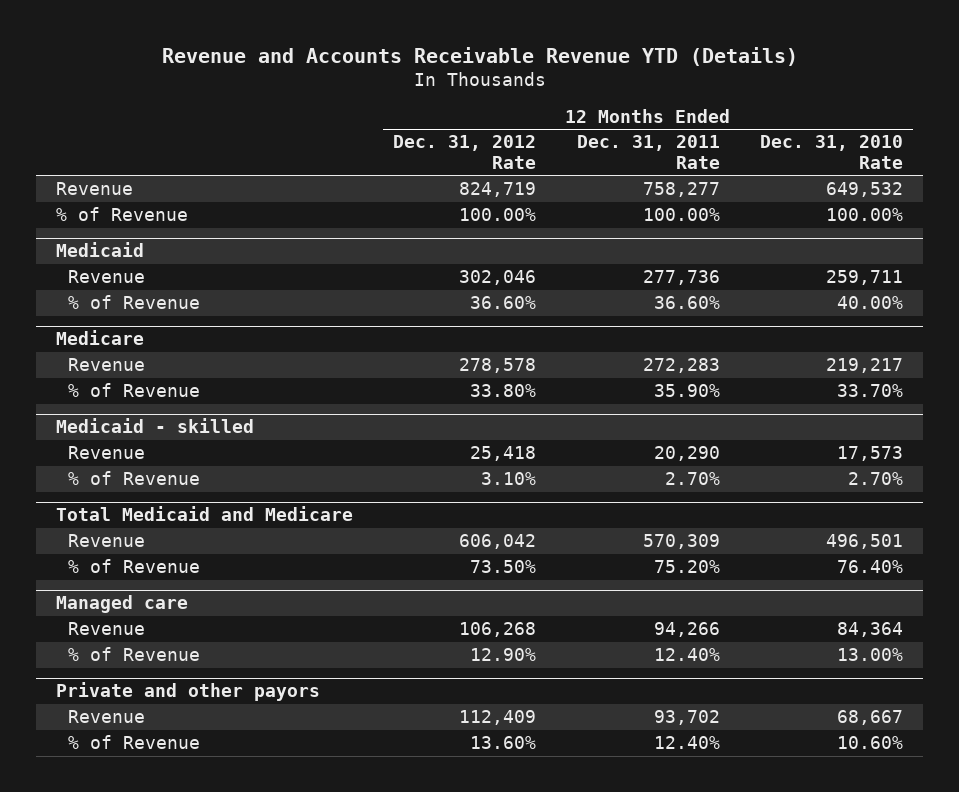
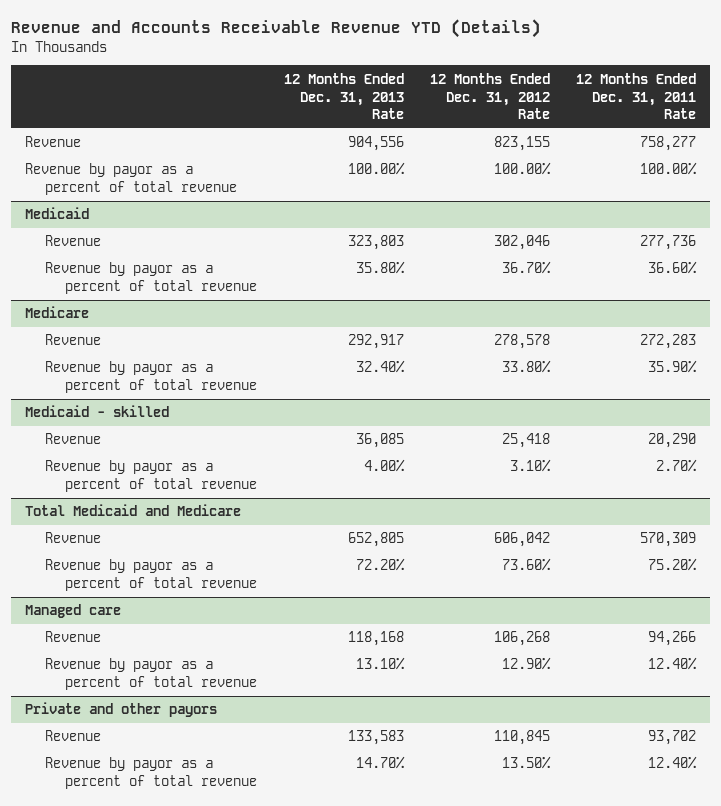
- | 12 Months Ended Dec. 31, 2012 Rate | 12 Months Ended Dec. 31, 2011 Rate | 12 Months Ended Dec. 31, 2010 Rate
+ | 12 Months Ended Dec. 31, 2013 Rate | 12 Months Ended Dec. 31, 2012 Rate | 12 Months Ended Dec. 31, 2011 Rate
- Revenue | 824,719 | 758,277 | 649,532
- % of Revenue | 100.00% | 100.00% | 100.00%
+ Revenue | 904,556 | 823,155 | 758,277
+ Revenue by payor as a percent of total revenue | 100.00% | 100.00% | 100.00%
@ Medicaid
- % of Revenue | 36.60% | 36.60% | 40.00%
+ Revenue by payor as a percent of total revenue | 35.80% | 36.70% | 36.60%
@ Medicare
- % of Revenue | 33.80% | 35.90% | 33.70%
+ Revenue by payor as a percent of total revenue | 32.40% | 33.80% | 35.90%
@ Medicaid - skilled
- % of Revenue | 3.10% | 2.70% | 2.70%
+ Revenue by payor as a percent of total revenue | 4.00% | 3.10% | 2.70%
@ Total Medicaid and Medicare
- % of Revenue | 73.50% | 75.20% | 76.40%
+ Revenue by payor as a percent of total revenue | 72.20% | 73.60% | 75.20%
@ Managed care
- % of Revenue | 12.90% | 12.40% | 13.00%
+ Revenue by payor as a percent of total revenue | 13.10% | 12.90% | 12.40%
@ Private and other payors
- Revenue | 112,409 | 93,702 | 68,667
- % of Revenue | 13.60% | 12.40% | 10.60%
+ Revenue | 133,583 | 110,845 | 93,702
+ Revenue by payor as a percent of total revenue | 14.70% | 13.50% | 12.40%

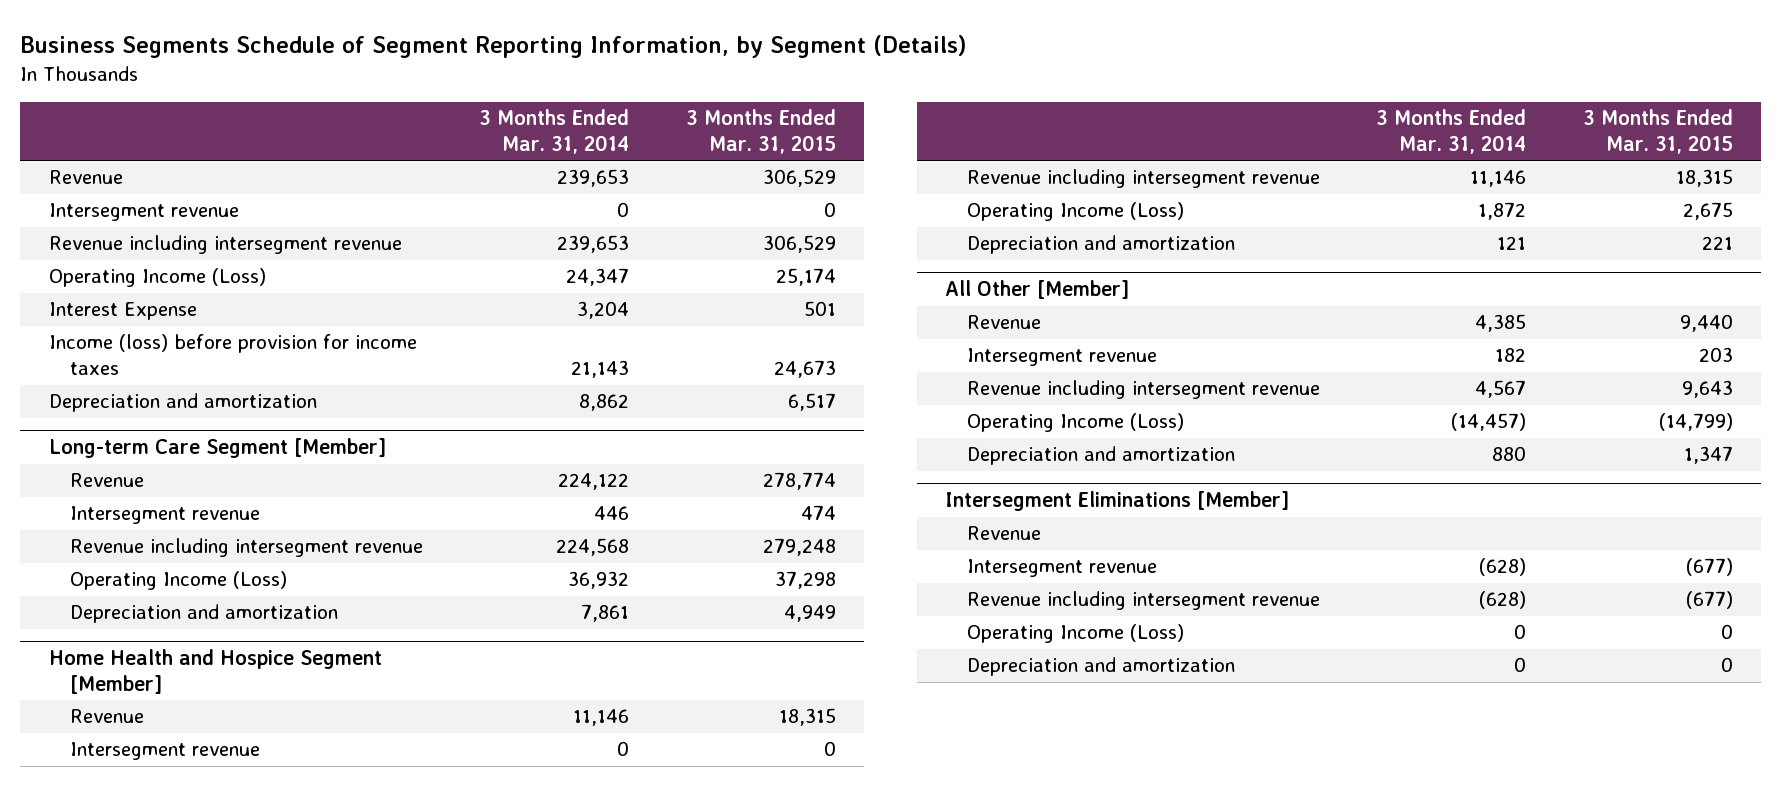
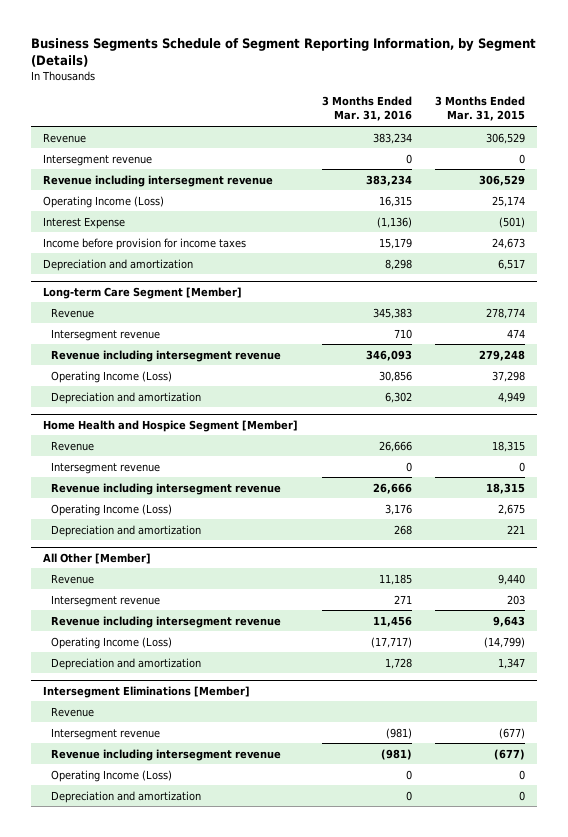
- | 3 Months Ended Mar. 31, 2014 | 3 Months Ended Mar. 31, 2015
+ | 3 Months Ended Mar. 31, 2016 | 3 Months Ended Mar. 31, 2015
- Interest Expense | 3,204 | 501
- Income (loss) before provision for income taxes | 21,143 | 24,673
+ Interest Expense | (1,136) | (501)
+ Income before provision for income taxes | 15,179 | 24,673

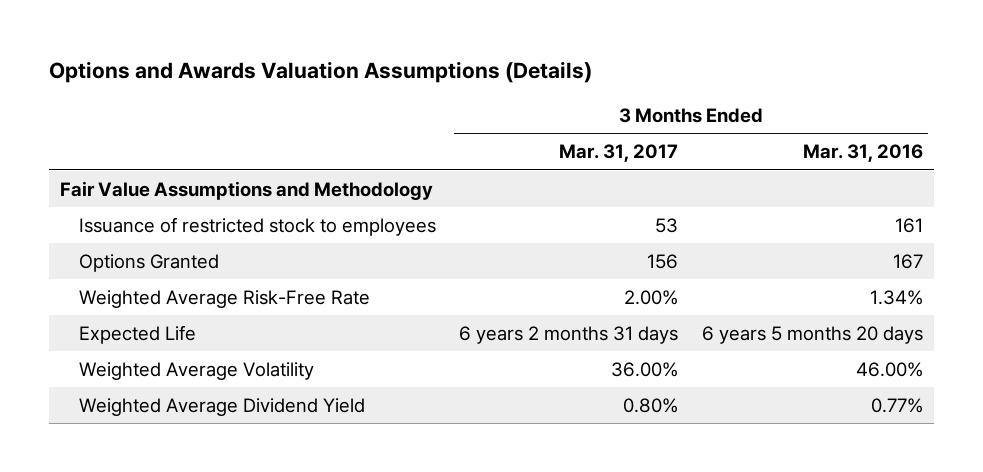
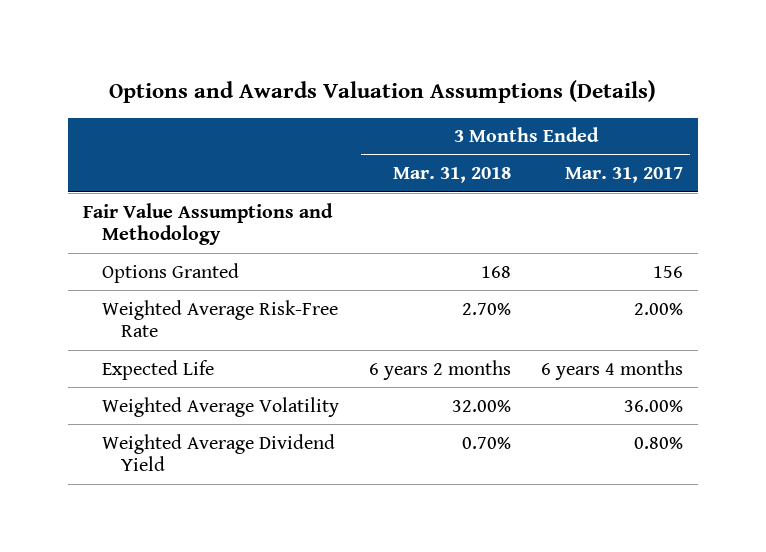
- | 3 Months Ended Mar. 31, 2017 | 3 Months Ended Mar. 31, 2016
+ | 3 Months Ended Mar. 31, 2018 | 3 Months Ended Mar. 31, 2017
- Issuance of restricted stock to employees | 53 | 161
- Expected Life | 6 years 2 months 31 days | 6 years 5 months 20 days
+ Expected Life | 6 years 2 months | 6 years 4 months

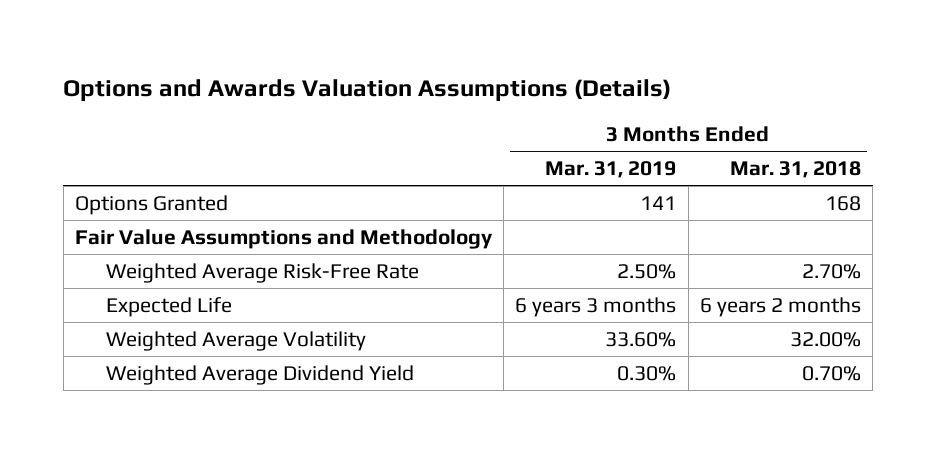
- | 3 Months Ended Mar. 31, 2018 | 3 Months Ended Mar. 31, 2017
+ | 3 Months Ended Mar. 31, 2019 | 3 Months Ended Mar. 31, 2018
moved down: Fair Value Assumptions and Methodology

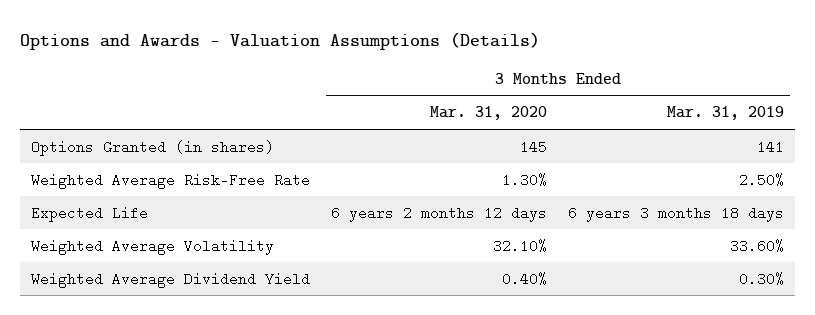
- Options and Awards Valuation Assumptions (Details)
+ Options and Awards - Valuation Assumptions (Details)
- | 3 Months Ended Mar. 31, 2019 | 3 Months Ended Mar. 31, 2018
+ | 3 Months Ended Mar. 31, 2020 | 3 Months Ended Mar. 31, 2019
- Options Granted | 141 | 168
- Fair Value Assumptions and Methodology
+ Options Granted (in shares) | 145 | 141
- Expected Life | 6 years 3 months | 6 years 2 months
+ Expected Life | 6 years 2 months 12 days | 6 years 3 months 18 days

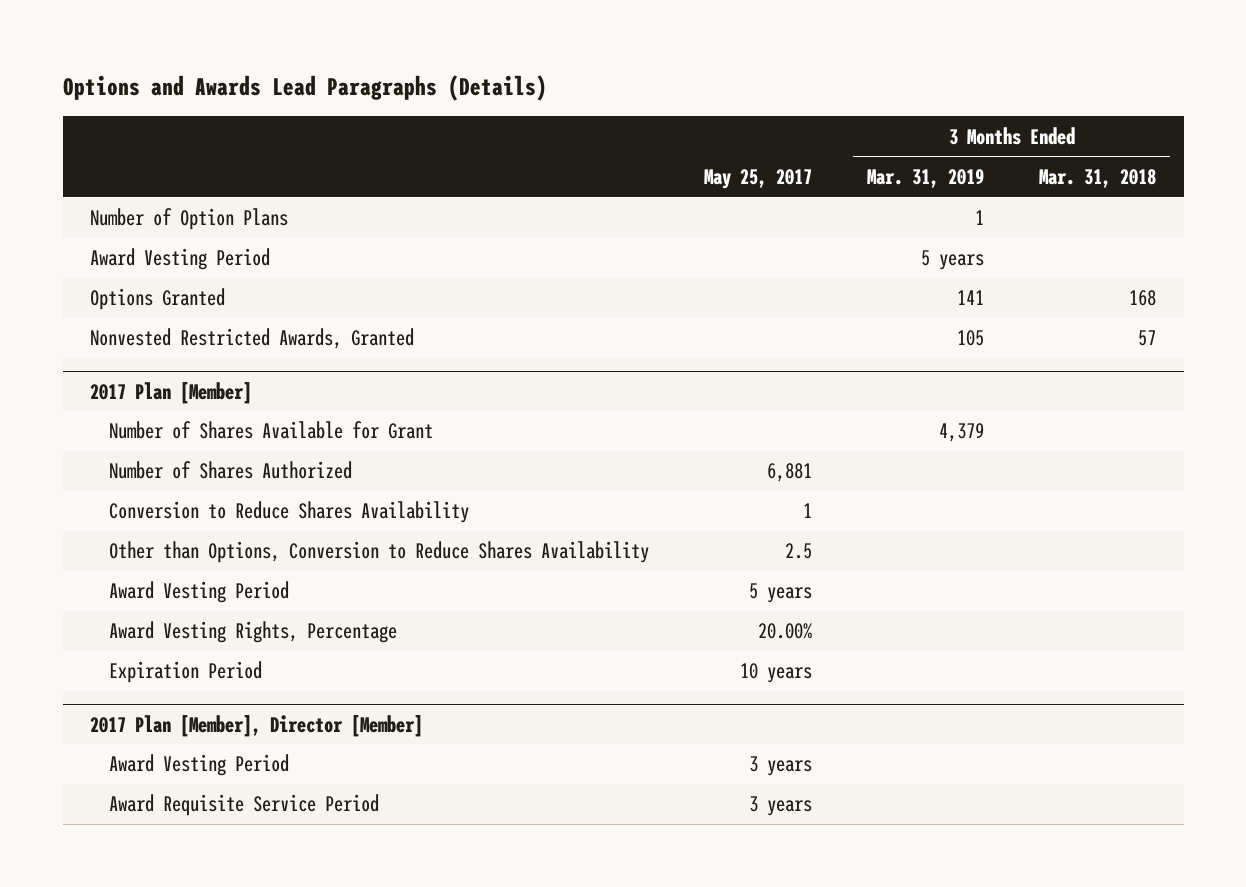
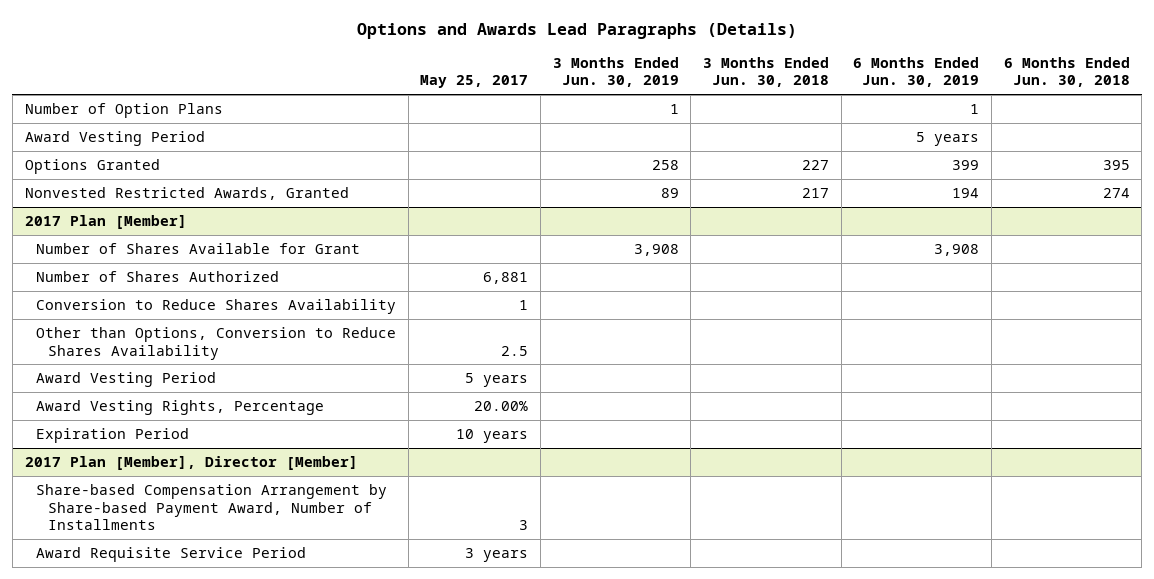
- | May 25, 2017 | 3 Months Ended Mar. 31, 2019 | 3 Months Ended Mar. 31, 2018
+ | May 25, 2017 | 3 Months Ended Jun. 30, 2019 | 3 Months Ended Jun. 30, 2018 | 6 Months Ended Jun. 30, 2019 | 6 Months Ended Jun. 30, 2018
@ 2017 Plan [Member], Director [Member]
- Award Vesting Period | 3 years | |
+ Share-based Compensation Arrangement by Share-based Payment Award, Number of Installments | 3 | | | |

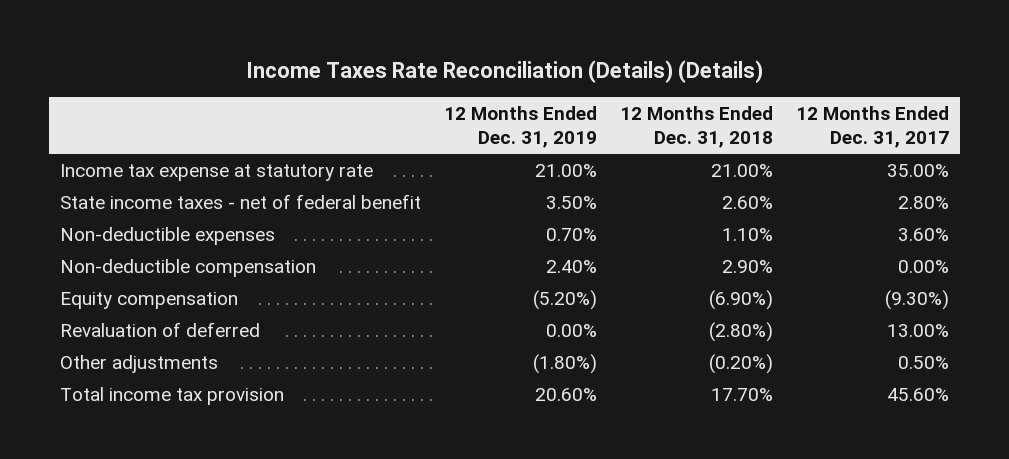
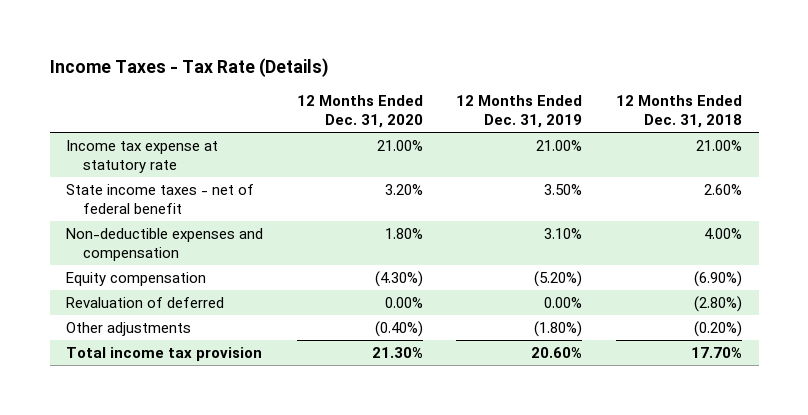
- Income Taxes Rate Reconciliation (Details) (Details)
+ Income Taxes - Tax Rate (Details)
- | 12 Months Ended Dec. 31, 2019 | 12 Months Ended Dec. 31, 2018 | 12 Months Ended Dec. 31, 2017
+ | 12 Months Ended Dec. 31, 2020 | 12 Months Ended Dec. 31, 2019 | 12 Months Ended Dec. 31, 2018
- Non-deductible expenses | 0.70% | 1.10% | 3.60%
- Non-deductible compensation | 2.40% | 2.90% | 0.00%
+ Non-deductible expenses and compensation | 1.80% | 3.10% | 4.00%

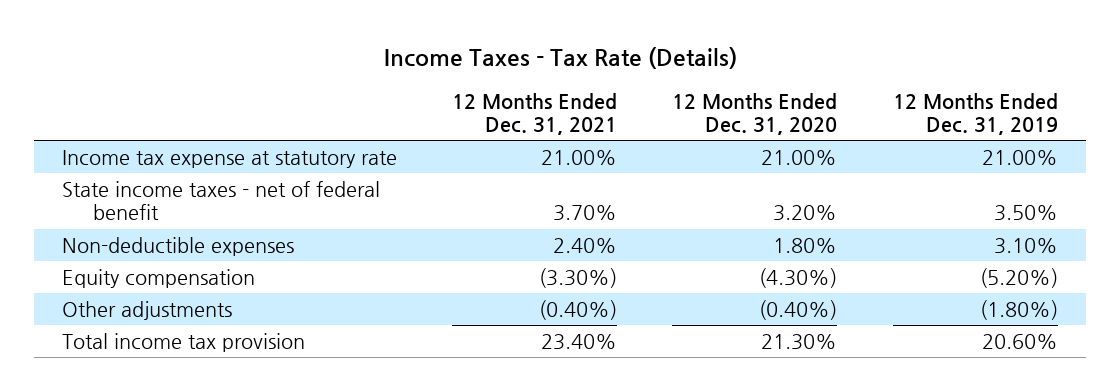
- | 12 Months Ended Dec. 31, 2020 | 12 Months Ended Dec. 31, 2019 | 12 Months Ended Dec. 31, 2018
+ | 12 Months Ended Dec. 31, 2021 | 12 Months Ended Dec. 31, 2020 | 12 Months Ended Dec. 31, 2019
- Non-deductible expenses and compensation | 1.80% | 3.10% | 4.00%
+ Non-deductible expenses | 2.40% | 1.80% | 3.10%
- Revaluation of deferred | 0.00% | 0.00% | (2.80%)

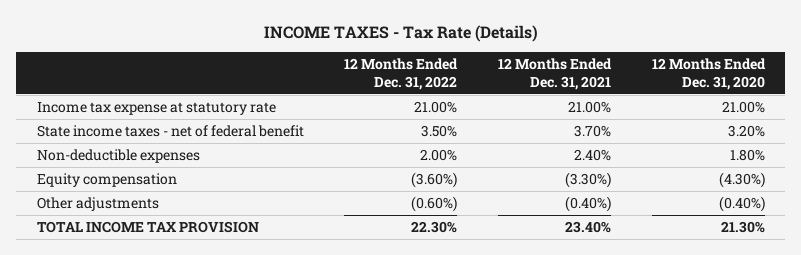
- Income Taxes - Tax Rate (Details)
+ INCOME TAXES - Tax Rate (Details)
- | 12 Months Ended Dec. 31, 2021 | 12 Months Ended Dec. 31, 2020 | 12 Months Ended Dec. 31, 2019
+ | 12 Months Ended Dec. 31, 2022 | 12 Months Ended Dec. 31, 2021 | 12 Months Ended Dec. 31, 2020
- Total income tax provision | 23.40% | 21.30% | 20.60%
+ TOTAL INCOME TAX PROVISION | 22.30% | 23.40% | 21.30%

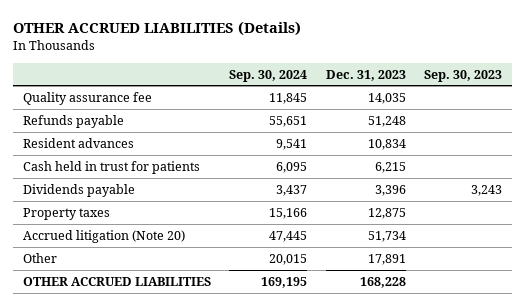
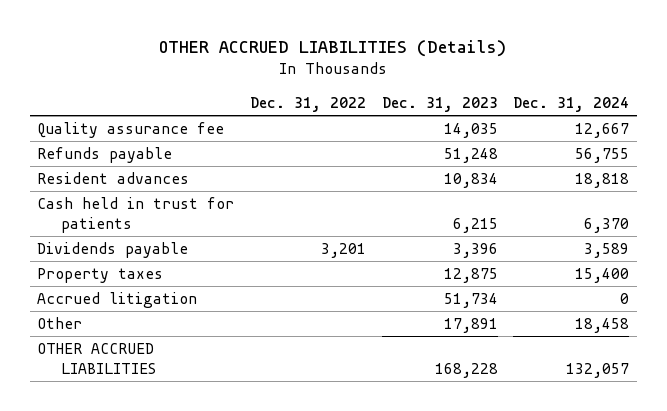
- | Sep. 30, 2024 | Dec. 31, 2023 | Sep. 30, 2023
+ | Dec. 31, 2022 | Dec. 31, 2023 | Dec. 31, 2024
- Accrued litigation (Note 20) | 47,445 | 51,734 |
+ Accrued litigation | | 51,734 | 0

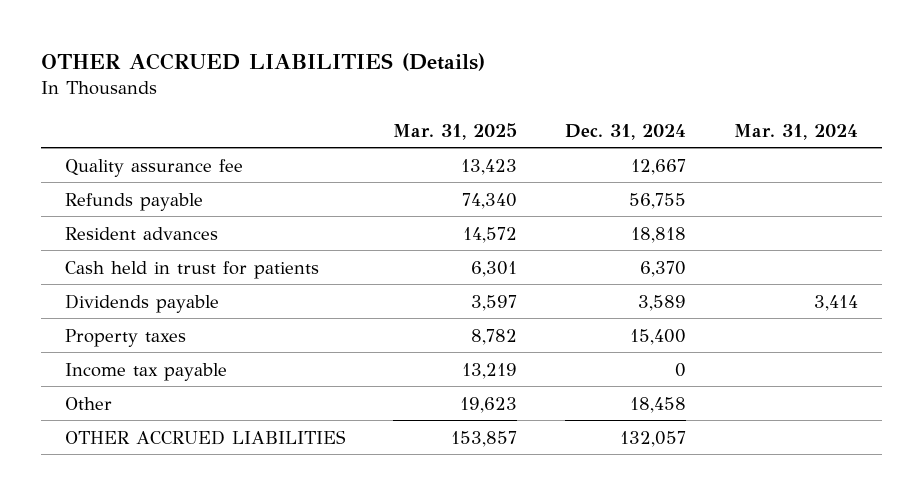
- | Dec. 31, 2022 | Dec. 31, 2023 | Dec. 31, 2024
+ | Mar. 31, 2025 | Dec. 31, 2024 | Mar. 31, 2024
- Accrued litigation | | 51,734 | 0
+ Income tax payable | 13,219 | 0 |

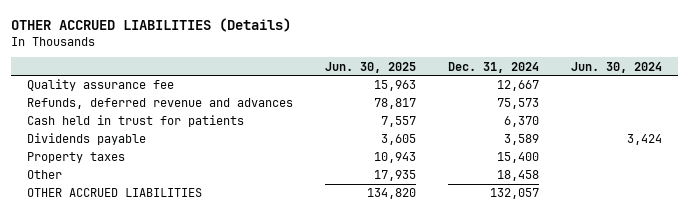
- | Mar. 31, 2025 | Dec. 31, 2024 | Mar. 31, 2024
+ | Jun. 30, 2025 | Dec. 31, 2024 | Jun. 30, 2024
- Refunds payable | 74,340 | 56,755 |
- Resident advances | 14,572 | 18,818 |
+ Refunds, deferred revenue and advances | 78,817 | 75,573 |
- Income tax payable | 13,219 | 0 |

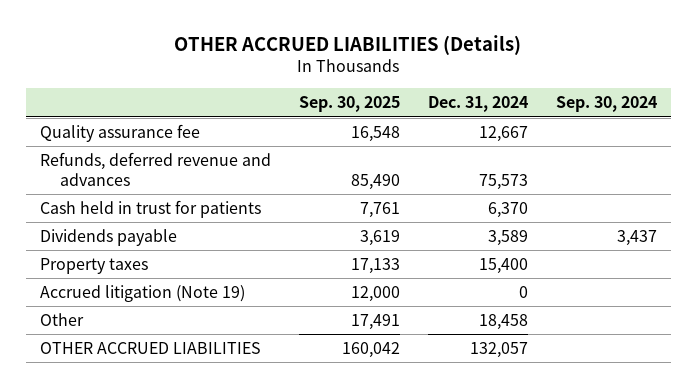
- | Jun. 30, 2025 | Dec. 31, 2024 | Jun. 30, 2024
+ | Sep. 30, 2025 | Dec. 31, 2024 | Sep. 30, 2024
+ Accrued litigation (Note 19) | 12,000 | 0 |

